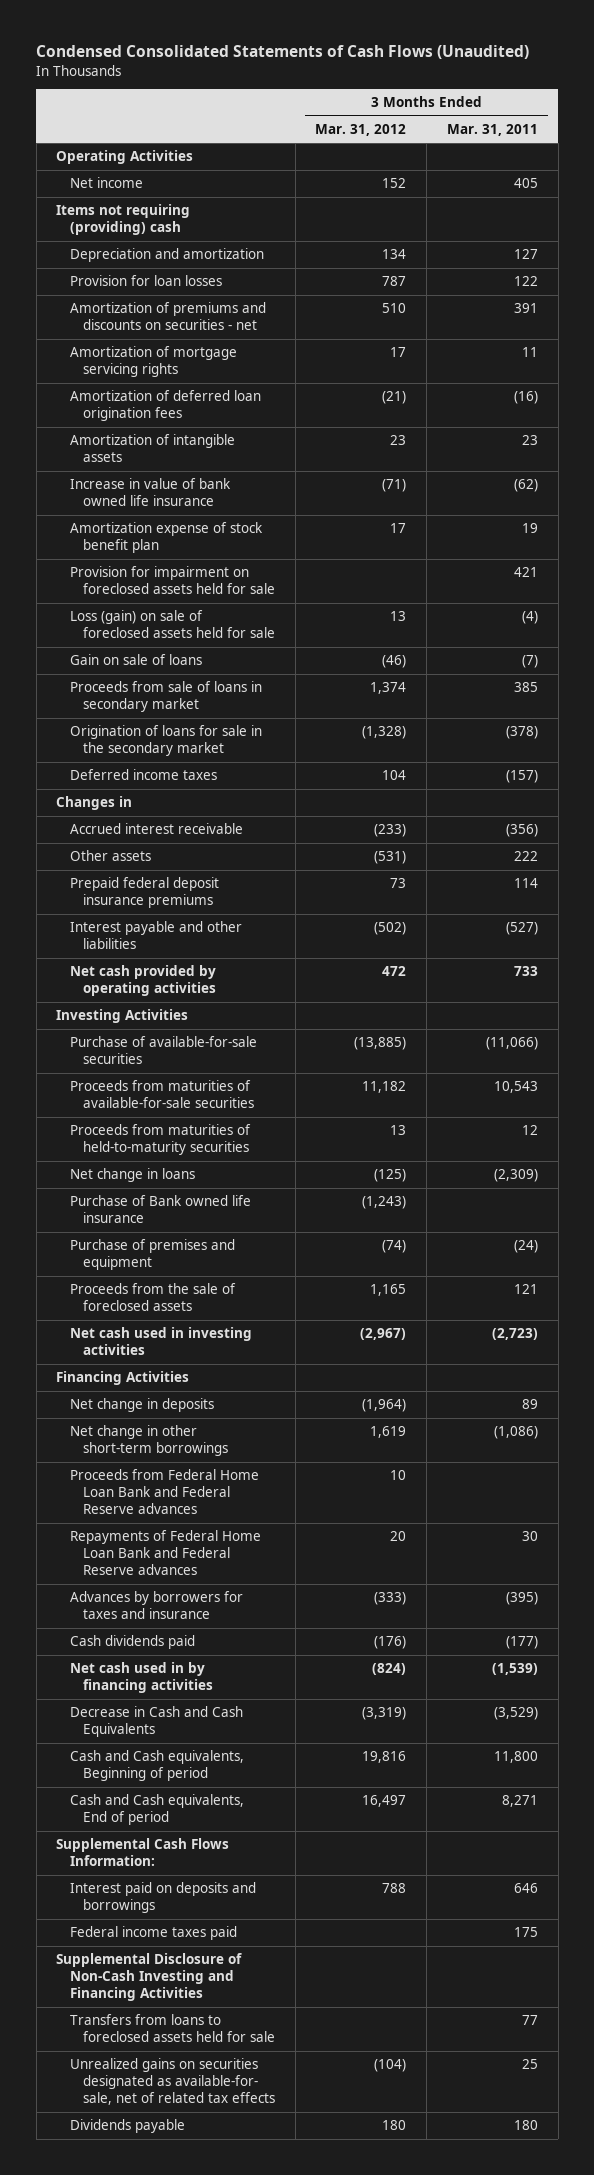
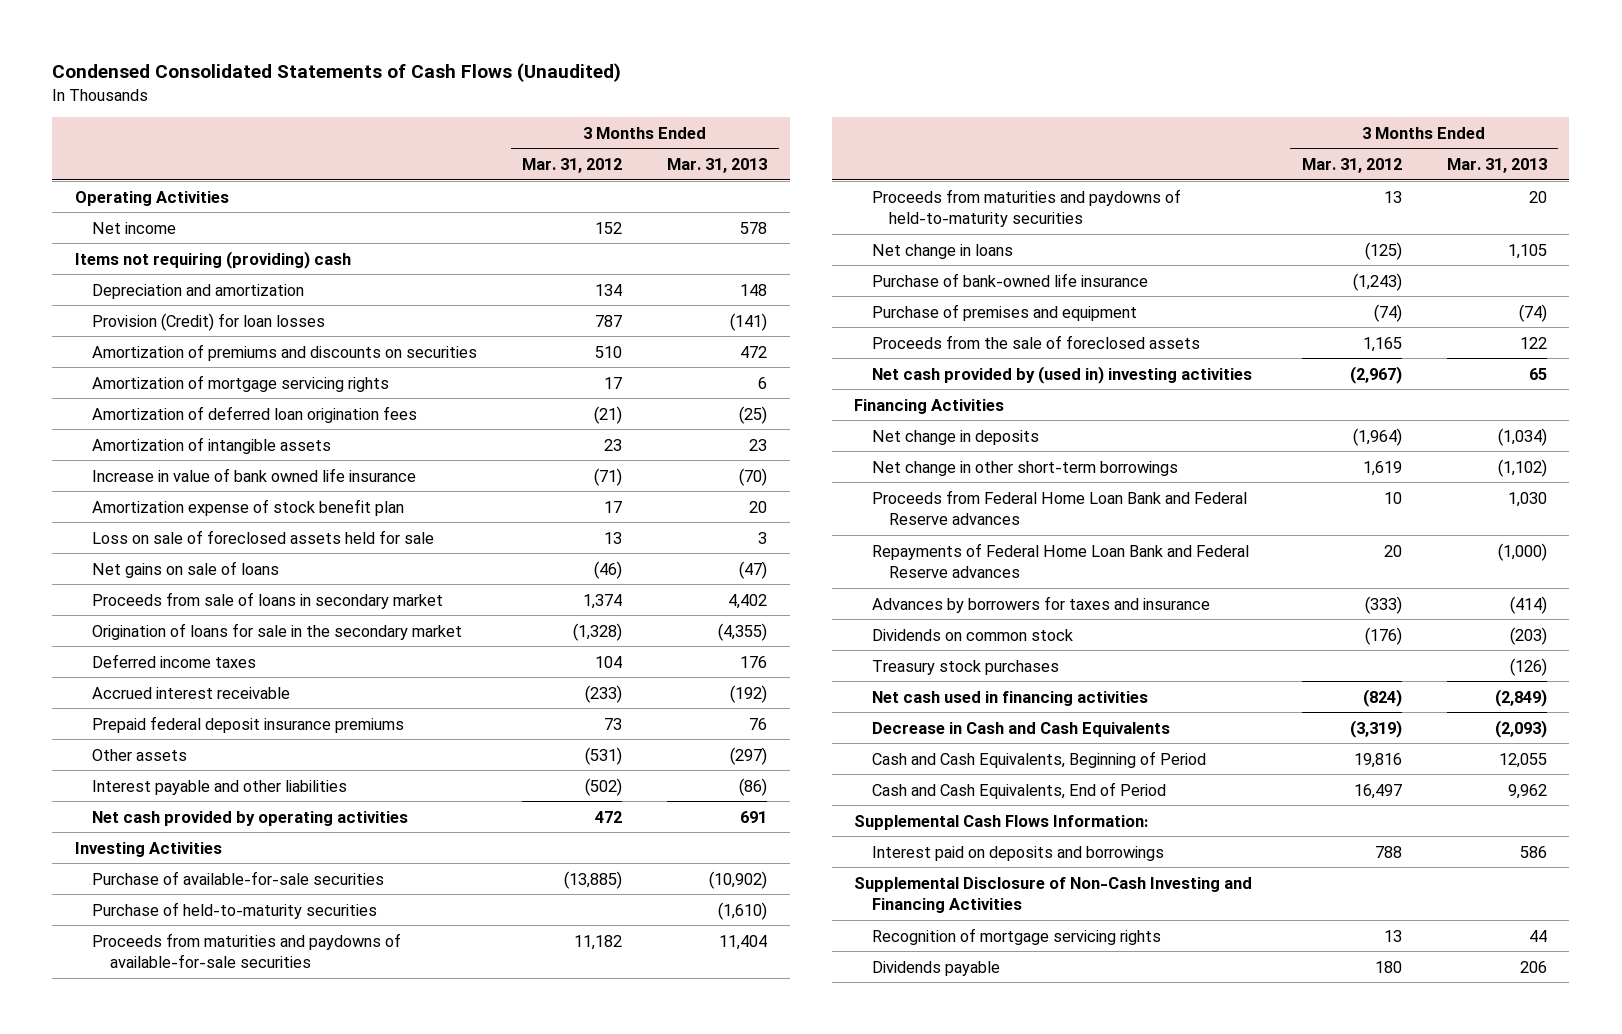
- | 3 Months Ended Mar. 31, 2012 | 3 Months Ended Mar. 31, 2011
+ | 3 Months Ended Mar. 31, 2012 | 3 Months Ended Mar. 31, 2013
- Provision for loan losses | 787 | 122
- Amortization of premiums and discounts on securities - net | 510 | 391
+ Provision (Credit) for loan losses | 787 | (141)
+ Amortization of premiums and discounts on securities | 510 | 472
- Provision for impairment on foreclosed assets held for sale | | 421
- Loss (gain) on sale of foreclosed assets held for sale | 13 | (4)
- Gain on sale of loans | (46) | (7)
+ Loss on sale of foreclosed assets held for sale | 13 | 3
+ Net gains on sale of loans | (46) | (47)
- Changes in
moved down: Other assets | (531) | (297)
- Proceeds from maturities of available-for-sale securities | 11,182 | 10,543
- Proceeds from maturities of held-to-maturity securities | 13 | 12
+ Purchase of held-to-maturity securities | | (1,610)
+ Proceeds from maturities and paydowns of available-for-sale securities | 11,182 | 11,404
+ Proceeds from maturities and paydowns of held-to-maturity securities | 13 | 20
- Purchase of Bank owned life insurance | (1,243) |
+ Purchase of bank-owned life insurance | (1,243) |
- Net cash used in investing activities | (2,967) | (2,723)
+ Net cash provided by (used in) investing activities | (2,967) | 65
- Cash dividends paid | (176) | (177)
- Net cash used in by financing activities | (824) | (1,539)
+ Dividends on common stock | (176) | (203)
+ Treasury stock purchases | | (126)
+ Net cash used in financing activities | (824) | (2,849)
- Cash and Cash equivalents, Beginning of period | 19,816 | 11,800
- Cash and Cash equivalents, End of period | 16,497 | 8,271
+ Cash and Cash Equivalents, Beginning of Period | 19,816 | 12,055
+ Cash and Cash Equivalents, End of Period | 16,497 | 9,962
- Federal income taxes paid | | 175
- Transfers from loans to foreclosed assets held for sale | | 77
- Unrealized gains on securities designated as available-for- sale, net of related tax effects | (104) | 25
+ Recognition of mortgage servicing rights | 13 | 44

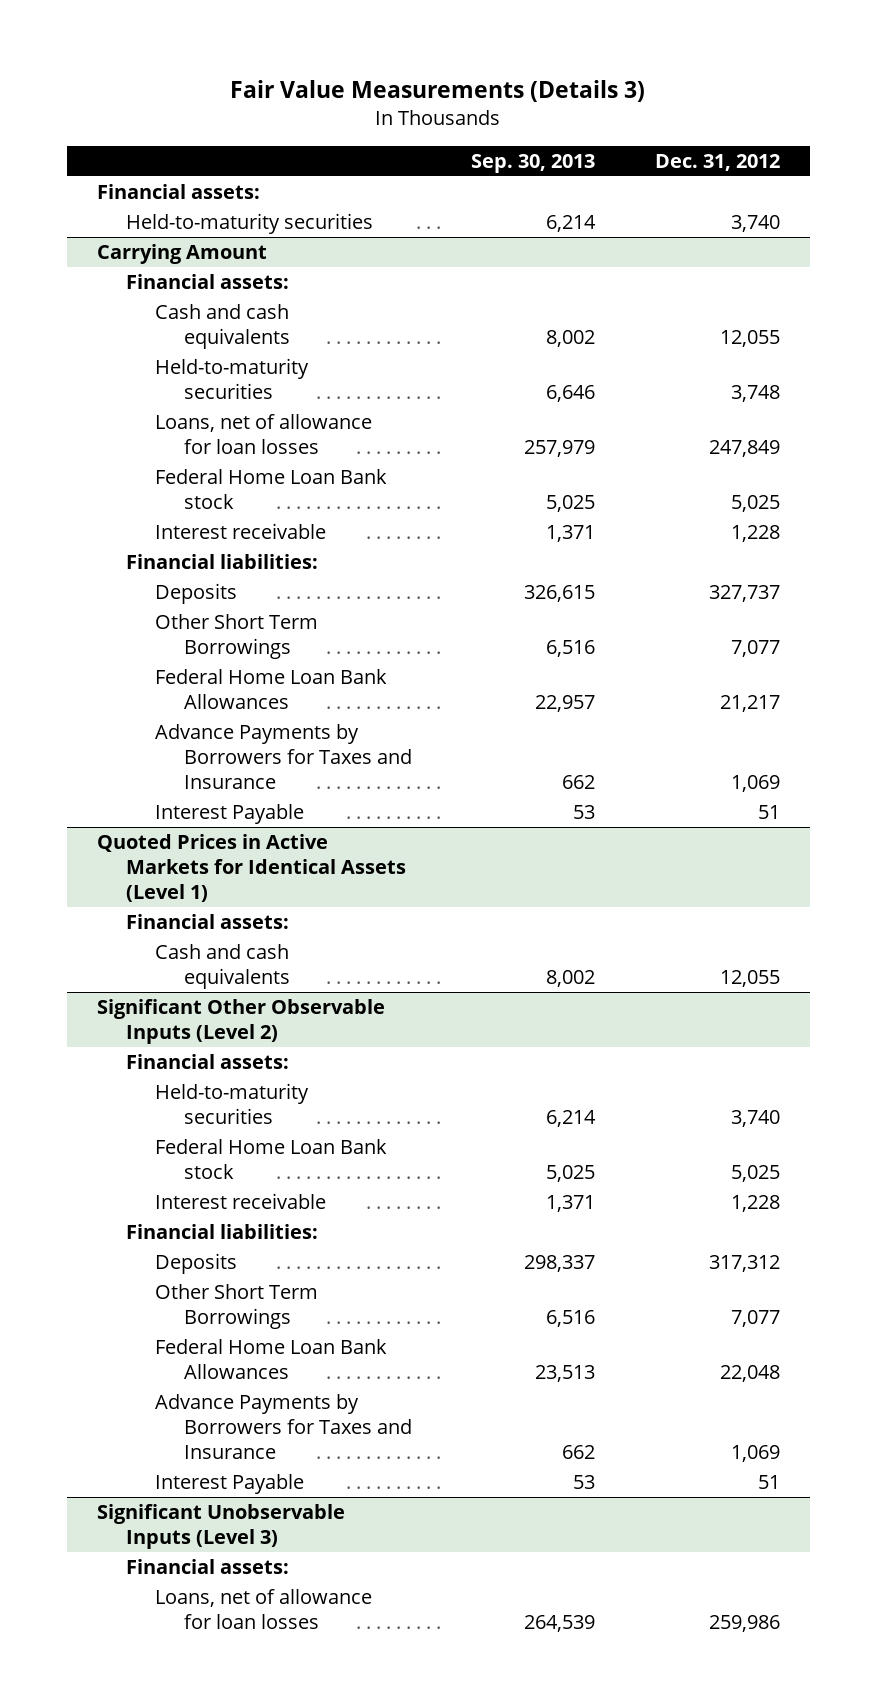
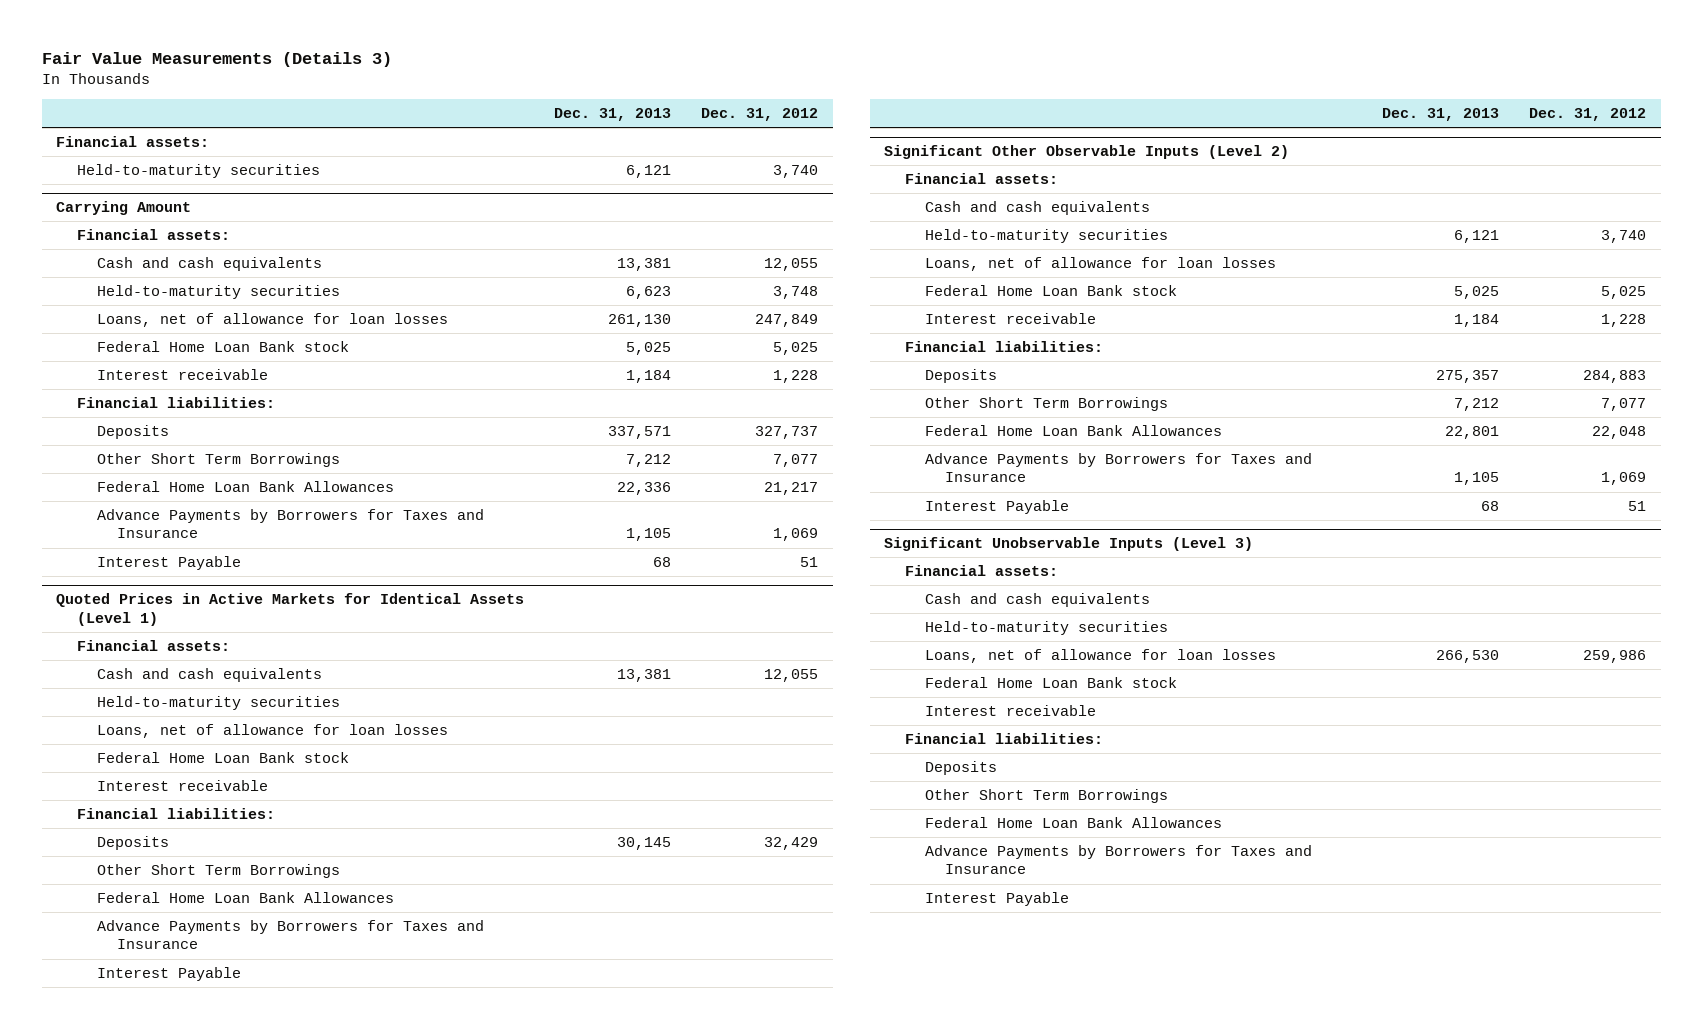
- | Sep. 30, 2013 | Dec. 31, 2012
+ | Dec. 31, 2013 | Dec. 31, 2012
@ Quoted Prices in Active Markets for Identical Assets (Level 1)
+ Held-to-maturity securities
+ Loans, net of allowance for loan losses
+ Federal Home Loan Bank stock
+ Interest receivable
+ Financial liabilities:
+ Deposits | 30,145 | 32,429
+ Other Short Term Borrowings
+ Federal Home Loan Bank Allowances
+ Advance Payments by Borrowers for Taxes and Insurance
+ Interest Payable
@ Significant Other Observable Inputs (Level 2)
+ Cash and cash equivalents
+ Loans, net of allowance for loan losses
- Deposits | 298,337 | 317,312
+ Deposits | 275,357 | 284,883
@ Significant Unobservable Inputs (Level 3)
+ Cash and cash equivalents
+ Held-to-maturity securities
+ Federal Home Loan Bank stock
+ Interest receivable
+ Financial liabilities:
+ Deposits
+ Other Short Term Borrowings
+ Federal Home Loan Bank Allowances
+ Advance Payments by Borrowers for Taxes and Insurance
+ Interest Payable

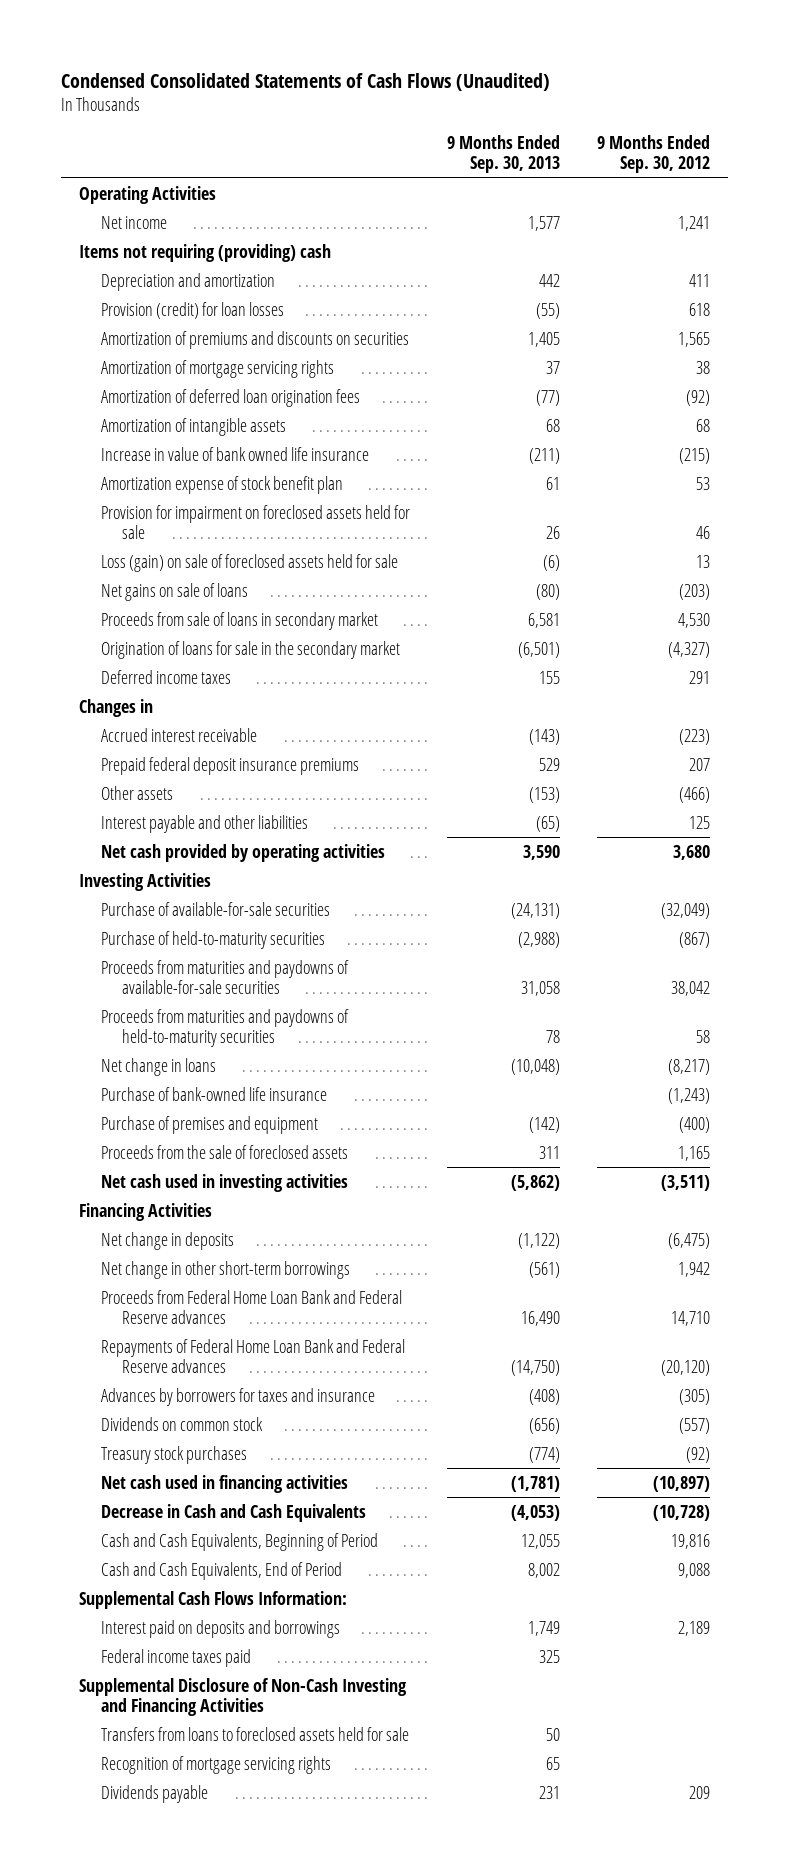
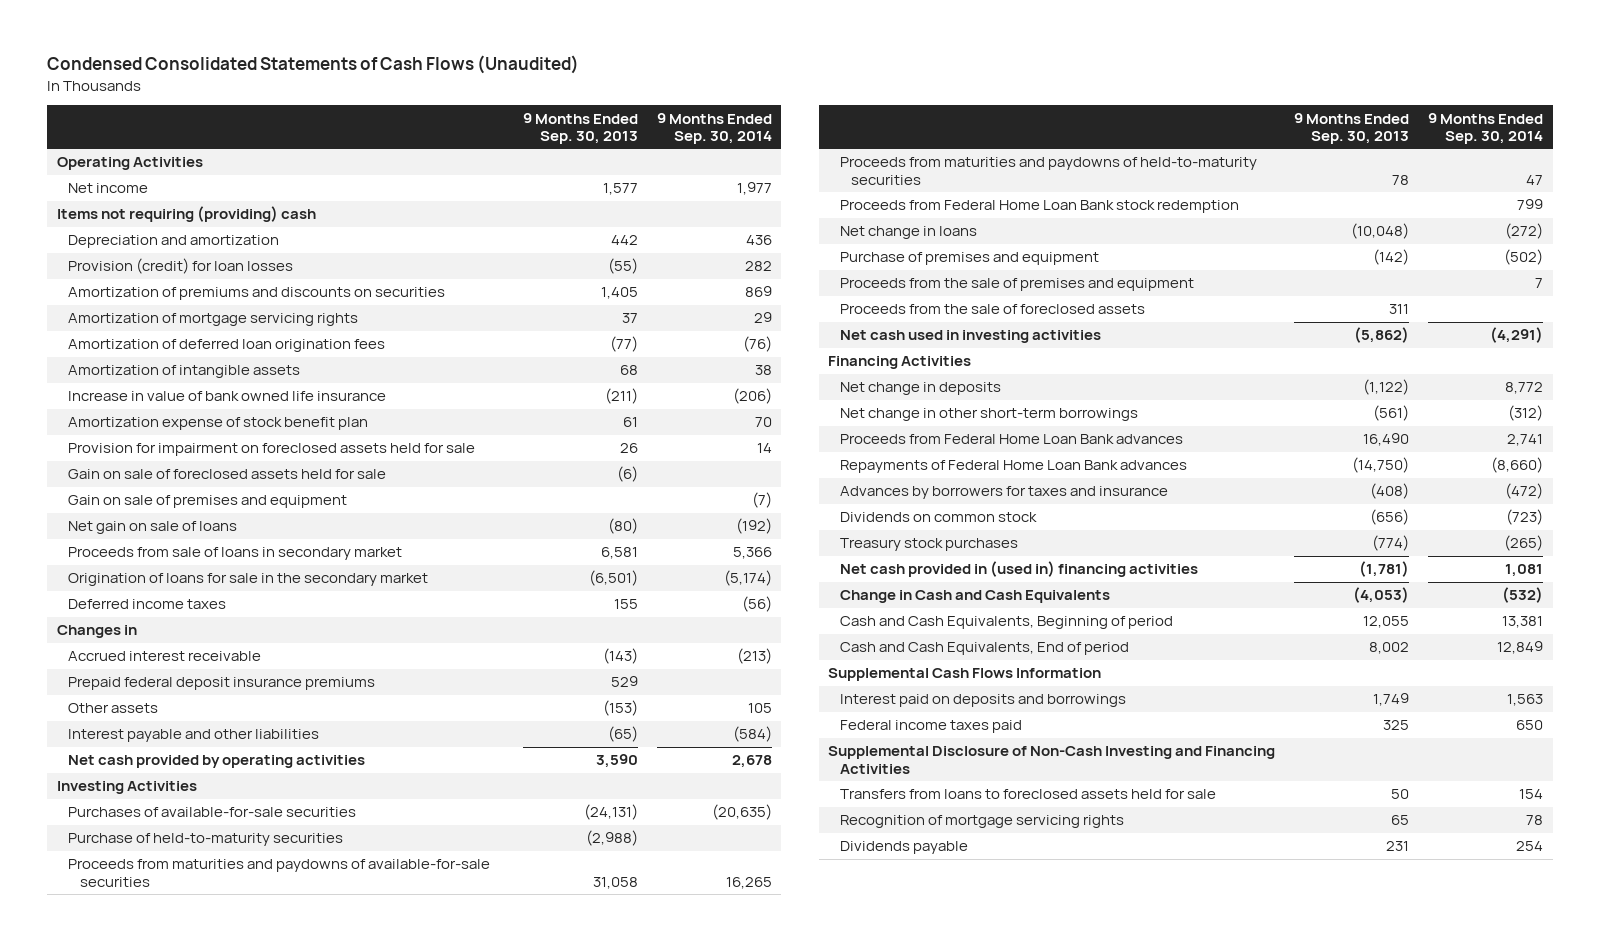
- | 9 Months Ended Sep. 30, 2013 | 9 Months Ended Sep. 30, 2012
+ | 9 Months Ended Sep. 30, 2013 | 9 Months Ended Sep. 30, 2014
- Loss (gain) on sale of foreclosed assets held for sale | (6) | 13
- Net gains on sale of loans | (80) | (203)
+ Gain on sale of foreclosed assets held for sale | (6) |
+ Gain on sale of premises and equipment | | (7)
+ Net gain on sale of loans | (80) | (192)
- Purchase of available-for-sale securities | (24,131) | (32,049)
+ Purchases of available-for-sale securities | (24,131) | (20,635)
+ Proceeds from Federal Home Loan Bank stock redemption | | 799
- Purchase of bank-owned life insurance | | (1,243)
+ Proceeds from the sale of premises and equipment | | 7
- Proceeds from Federal Home Loan Bank and Federal Reserve advances | 16,490 | 14,710
- Repayments of Federal Home Loan Bank and Federal Reserve advances | (14,750) | (20,120)
+ Proceeds from Federal Home Loan Bank advances | 16,490 | 2,741
+ Repayments of Federal Home Loan Bank advances | (14,750) | (8,660)
- Net cash used in financing activities | (1,781) | (10,897)
- Decrease in Cash and Cash Equivalents | (4,053) | (10,728)
- Cash and Cash Equivalents, Beginning of Period | 12,055 | 19,816
- Cash and Cash Equivalents, End of Period | 8,002 | 9,088
- Supplemental Cash Flows Information:
+ Net cash provided in (used in) financing activities | (1,781) | 1,081
+ Change in Cash and Cash Equivalents | (4,053) | (532)
+ Cash and Cash Equivalents, Beginning of period | 12,055 | 13,381
+ Cash and Cash Equivalents, End of period | 8,002 | 12,849
+ Supplemental Cash Flows Information

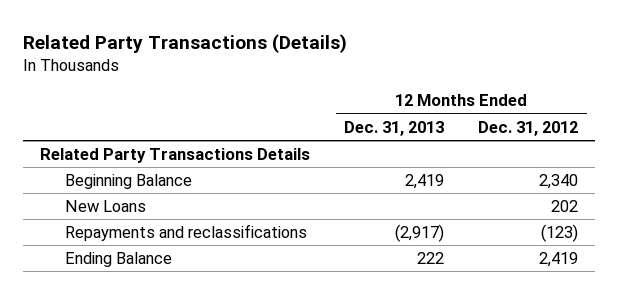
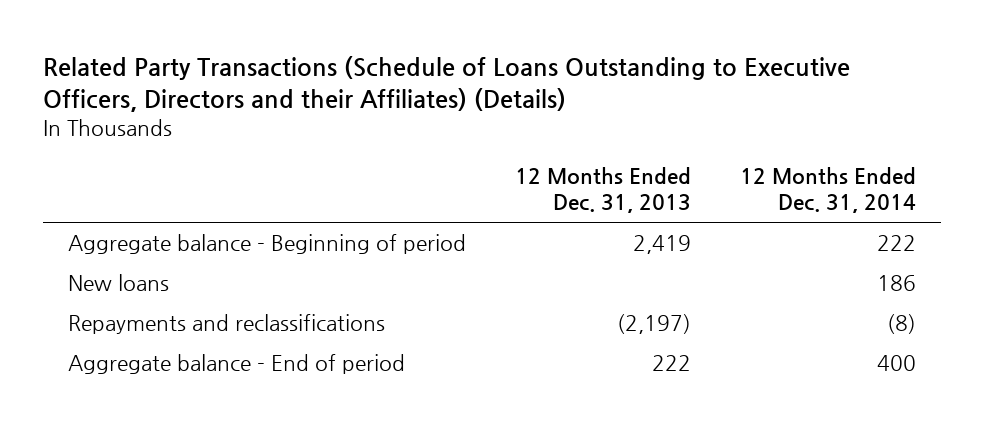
- Related Party Transactions (Details)
+ Related Party Transactions (Schedule of Loans Outstanding to Executive Officers, Directors and their Affiliates) (Details)
- | 12 Months Ended Dec. 31, 2013 | 12 Months Ended Dec. 31, 2012
+ | 12 Months Ended Dec. 31, 2013 | 12 Months Ended Dec. 31, 2014
- Related Party Transactions Details
- Beginning Balance | 2,419 | 2,340
- New Loans | | 202
- Repayments and reclassifications | (2,917) | (123)
- Ending Balance | 222 | 2,419
+ Aggregate balance - Beginning of period | 2,419 | 222
+ New loans | | 186
+ Repayments and reclassifications | (2,197) | (8)
+ Aggregate balance - End of period | 222 | 400

